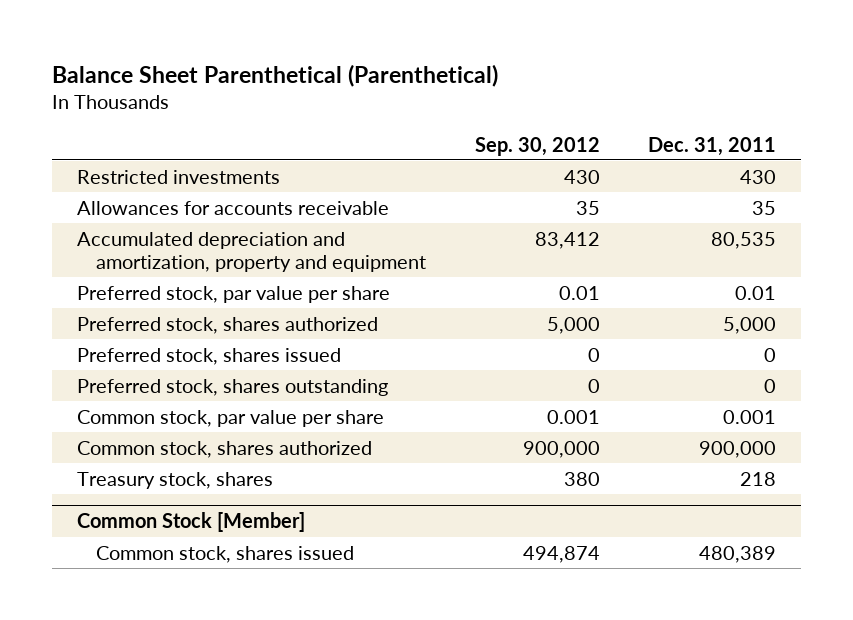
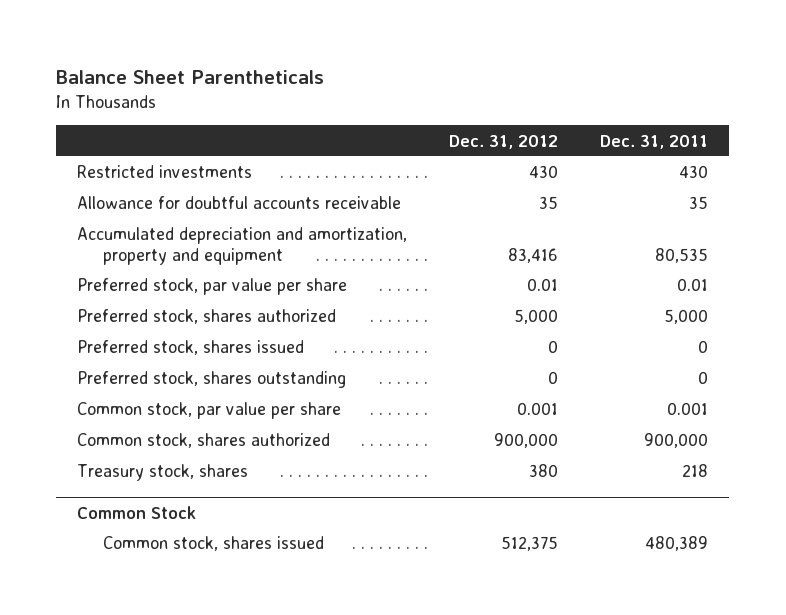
- Balance Sheet Parenthetical (Parenthetical)
+ Balance Sheet Parentheticals
- | Sep. 30, 2012 | Dec. 31, 2011
+ | Dec. 31, 2012 | Dec. 31, 2011
- Allowances for accounts receivable | 35 | 35
+ Allowance for doubtful accounts receivable | 35 | 35
- Common Stock [Member]
+ Common Stock

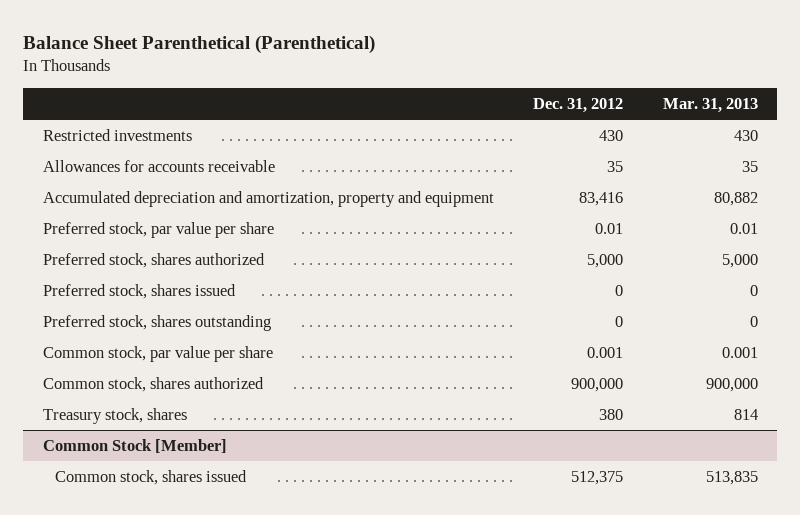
- Balance Sheet Parentheticals
+ Balance Sheet Parenthetical (Parenthetical)
- | Dec. 31, 2012 | Dec. 31, 2011
+ | Dec. 31, 2012 | Mar. 31, 2013
- Allowance for doubtful accounts receivable | 35 | 35
+ Allowances for accounts receivable | 35 | 35
- Common Stock
+ Common Stock [Member]

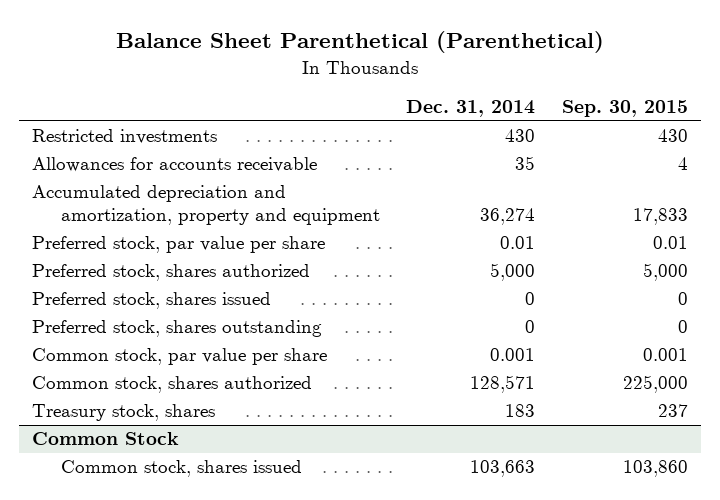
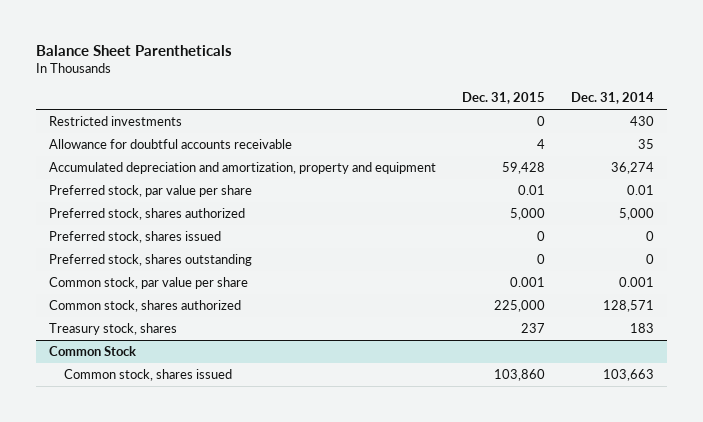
- Balance Sheet Parenthetical (Parenthetical)
+ Balance Sheet Parentheticals
- | Dec. 31, 2014 | Sep. 30, 2015
+ | Dec. 31, 2015 | Dec. 31, 2014
- Allowances for accounts receivable | 35 | 4
+ Allowance for doubtful accounts receivable | 4 | 35

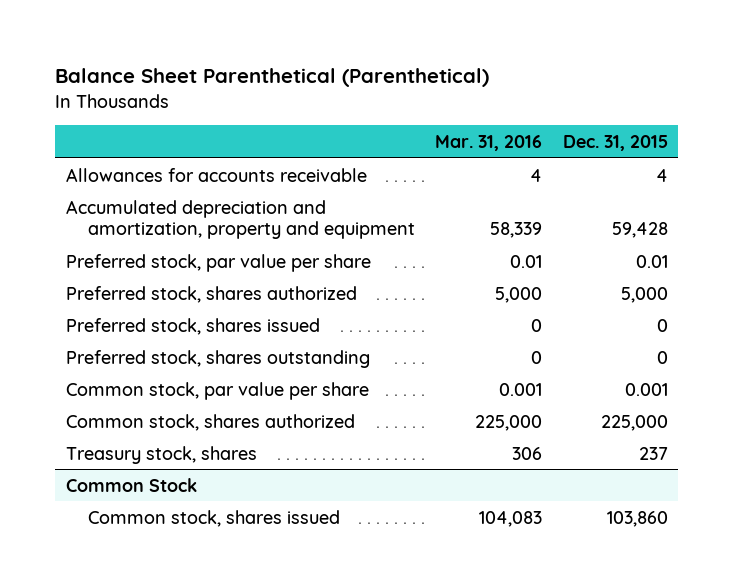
- Balance Sheet Parentheticals
+ Balance Sheet Parenthetical (Parenthetical)
- | Dec. 31, 2015 | Dec. 31, 2014
+ | Mar. 31, 2016 | Dec. 31, 2015
- Restricted investments | 0 | 430
- Allowance for doubtful accounts receivable | 4 | 35
+ Allowances for accounts receivable | 4 | 4

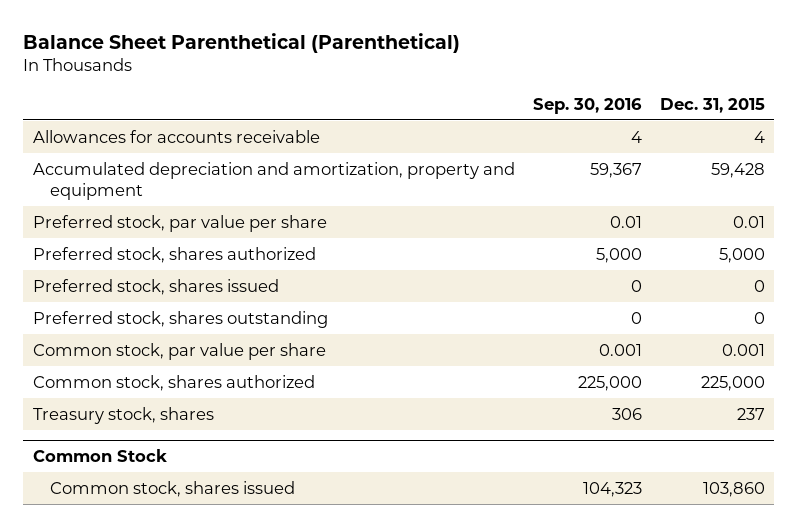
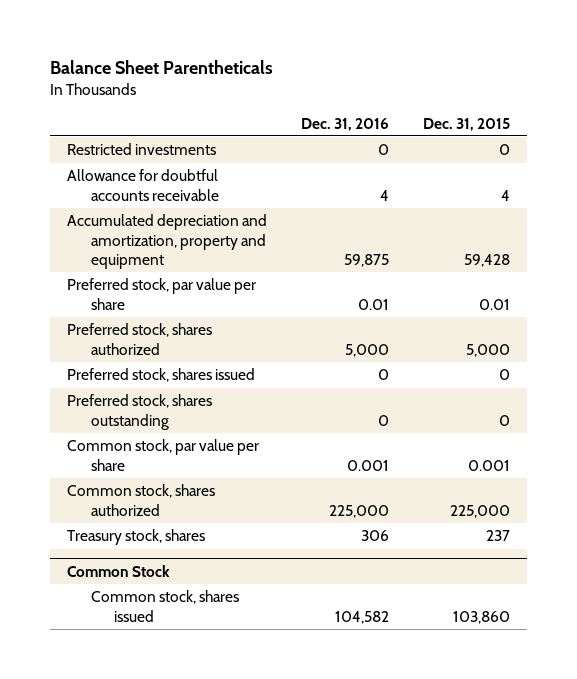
- Balance Sheet Parenthetical (Parenthetical)
+ Balance Sheet Parentheticals
- | Sep. 30, 2016 | Dec. 31, 2015
+ | Dec. 31, 2016 | Dec. 31, 2015
- Allowances for accounts receivable | 4 | 4
+ Restricted investments | 0 | 0
+ Allowance for doubtful accounts receivable | 4 | 4

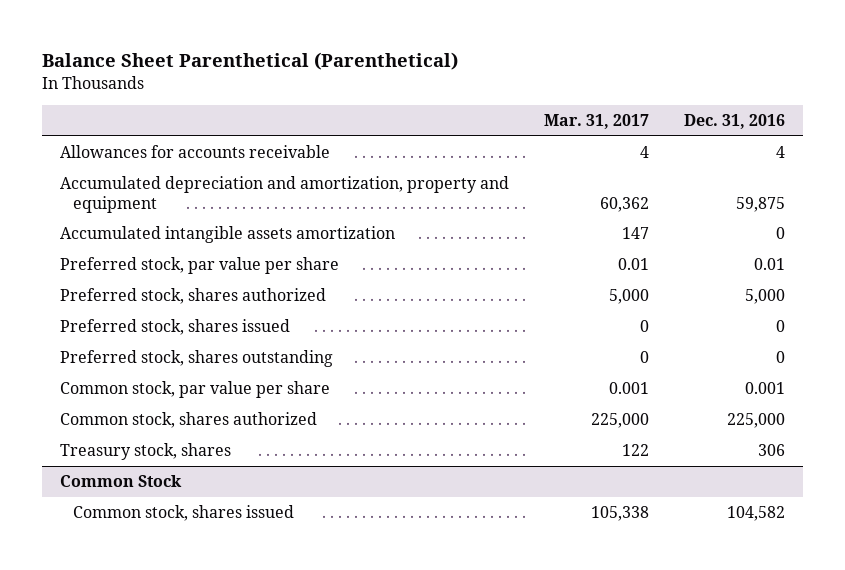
- Balance Sheet Parentheticals
+ Balance Sheet Parenthetical (Parenthetical)
- | Dec. 31, 2016 | Dec. 31, 2015
+ | Mar. 31, 2017 | Dec. 31, 2016
- Restricted investments | 0 | 0
- Allowance for doubtful accounts receivable | 4 | 4
+ Allowances for accounts receivable | 4 | 4
+ Accumulated intangible assets amortization | 147 | 0

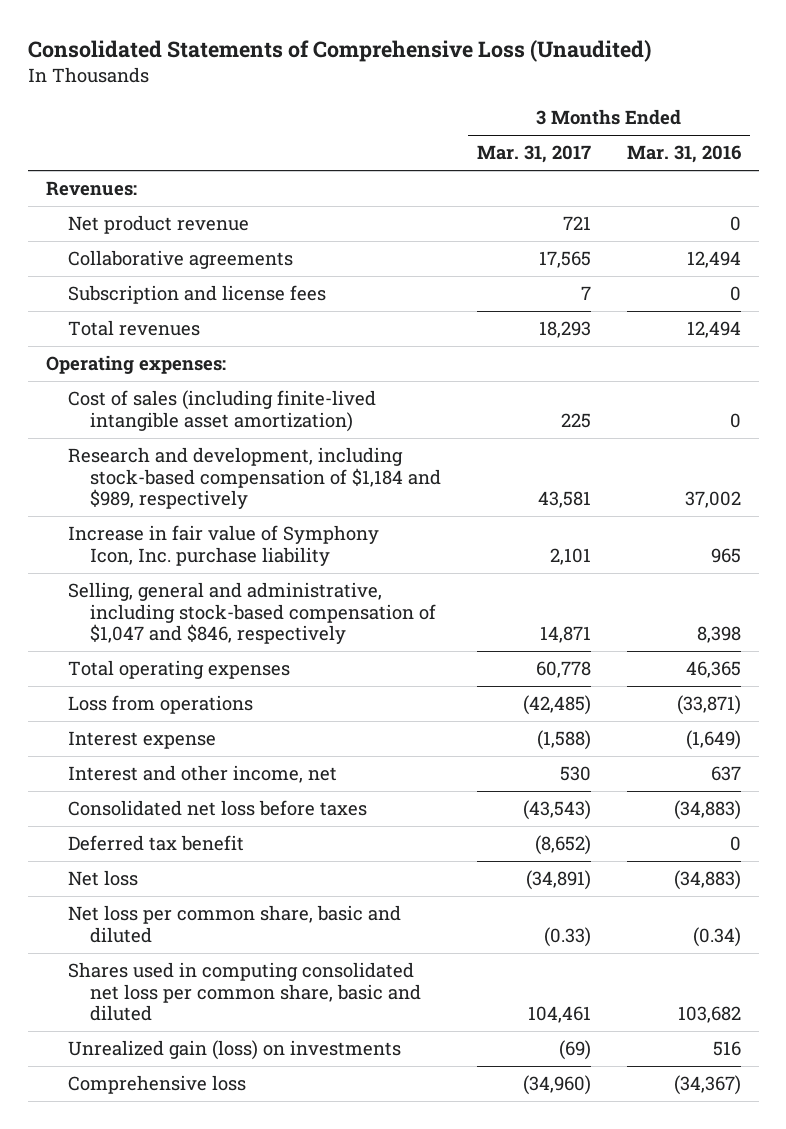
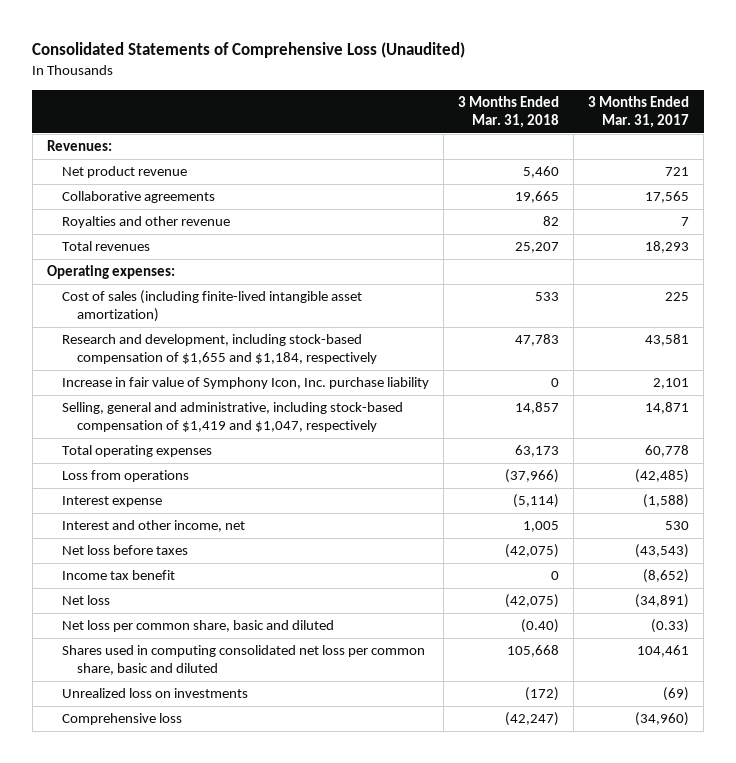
- | 3 Months Ended Mar. 31, 2017 | 3 Months Ended Mar. 31, 2016
+ | 3 Months Ended Mar. 31, 2018 | 3 Months Ended Mar. 31, 2017
- Subscription and license fees | 7 | 0
+ Royalties and other revenue | 82 | 7
- Research and development, including stock-based compensation of $1,184 and $989, respectively | 43,581 | 37,002
+ Research and development, including stock-based compensation of $1,655 and $1,184, respectively | 47,783 | 43,581
- Selling, general and administrative, including stock-based compensation of $1,047 and $846, respectively | 14,871 | 8,398
+ Selling, general and administrative, including stock-based compensation of $1,419 and $1,047, respectively | 14,857 | 14,871
- Consolidated net loss before taxes | (43,543) | (34,883)
- Deferred tax benefit | (8,652) | 0
+ Net loss before taxes | (42,075) | (43,543)
+ Income tax benefit | 0 | (8,652)
- Unrealized gain (loss) on investments | (69) | 516
+ Unrealized loss on investments | (172) | (69)

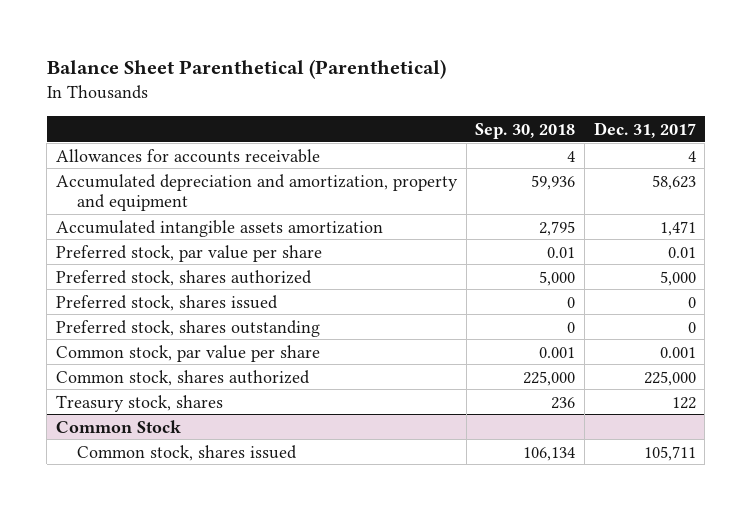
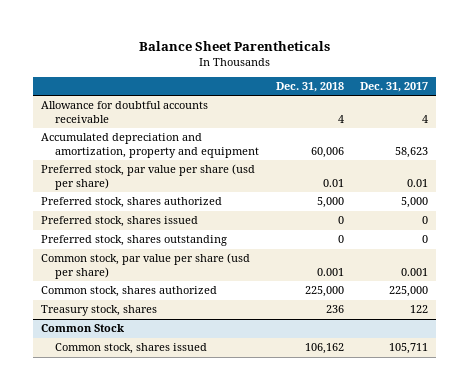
- Balance Sheet Parenthetical (Parenthetical)
+ Balance Sheet Parentheticals
- | Sep. 30, 2018 | Dec. 31, 2017
+ | Dec. 31, 2018 | Dec. 31, 2017
- Allowances for accounts receivable | 4 | 4
+ Allowance for doubtful accounts receivable | 4 | 4
- Accumulated intangible assets amortization | 2,795 | 1,471
- Preferred stock, par value per share | 0.01 | 0.01
+ Preferred stock, par value per share (usd per share) | 0.01 | 0.01
- Common stock, par value per share | 0.001 | 0.001
+ Common stock, par value per share (usd per share) | 0.001 | 0.001

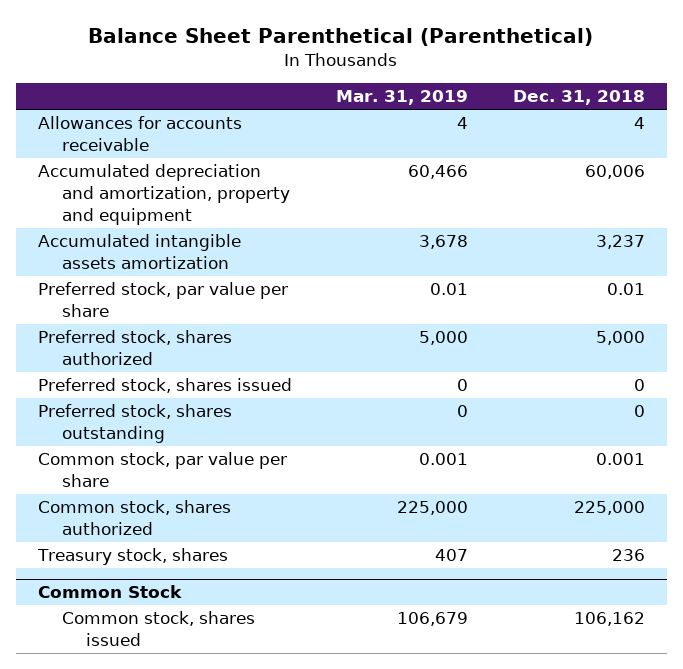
- Balance Sheet Parentheticals
+ Balance Sheet Parenthetical (Parenthetical)
- | Dec. 31, 2018 | Dec. 31, 2017
+ | Mar. 31, 2019 | Dec. 31, 2018
- Allowance for doubtful accounts receivable | 4 | 4
+ Allowances for accounts receivable | 4 | 4
- Preferred stock, par value per share (usd per share) | 0.01 | 0.01
+ Accumulated intangible assets amortization | 3,678 | 3,237
+ Preferred stock, par value per share | 0.01 | 0.01
- Common stock, par value per share (usd per share) | 0.001 | 0.001
+ Common stock, par value per share | 0.001 | 0.001

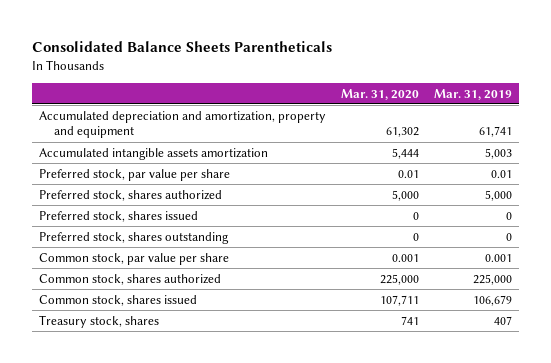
- Balance Sheet Parenthetical (Parenthetical)
+ Consolidated Balance Sheets Parentheticals
- | Mar. 31, 2019 | Dec. 31, 2018
+ | Mar. 31, 2020 | Mar. 31, 2019
- Allowances for accounts receivable | 4 | 4
- Accumulated depreciation and amortization, property and equipment | 60,466 | 60,006
- Accumulated intangible assets amortization | 3,678 | 3,237
+ Accumulated depreciation and amortization, property and equipment | 61,302 | 61,741
+ Accumulated intangible assets amortization | 5,444 | 5,003
- Common Stock
moved down: Treasury stock, shares | 741 | 407

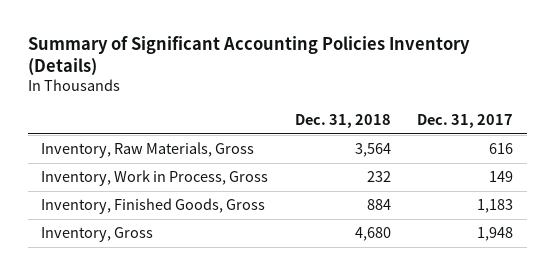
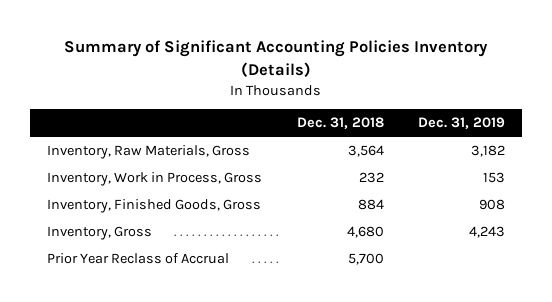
- | Dec. 31, 2018 | Dec. 31, 2017
+ | Dec. 31, 2018 | Dec. 31, 2019
+ Prior Year Reclass of Accrual | 5,700 |

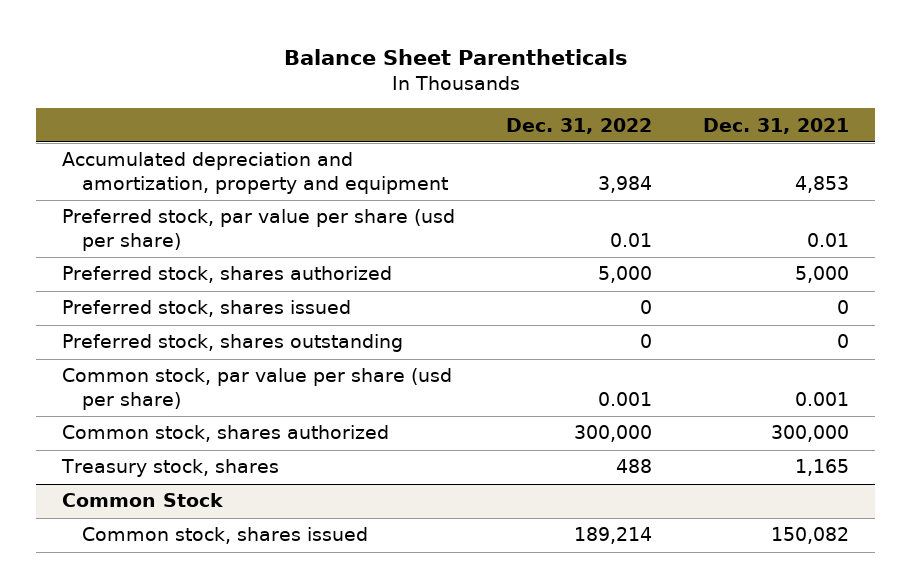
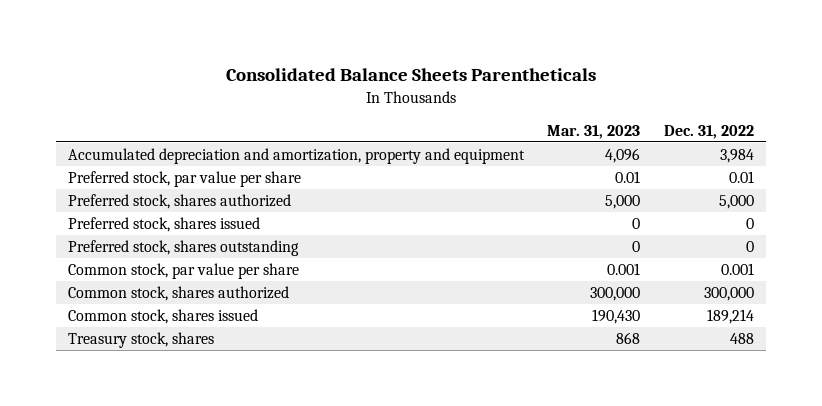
- Balance Sheet Parentheticals
+ Consolidated Balance Sheets Parentheticals
- | Dec. 31, 2022 | Dec. 31, 2021
+ | Mar. 31, 2023 | Dec. 31, 2022
- Preferred stock, par value per share (usd per share) | 0.01 | 0.01
+ Preferred stock, par value per share | 0.01 | 0.01
- Common stock, par value per share (usd per share) | 0.001 | 0.001
+ Common stock, par value per share | 0.001 | 0.001
- Common Stock
moved down: Treasury stock, shares | 868 | 488

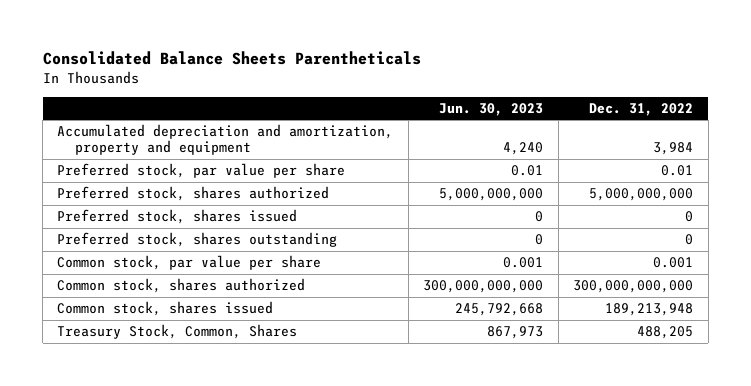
- | Mar. 31, 2023 | Dec. 31, 2022
+ | Jun. 30, 2023 | Dec. 31, 2022
- Preferred stock, shares authorized | 5,000 | 5,000
+ Preferred stock, shares authorized | 5,000,000,000 | 5,000,000,000
- Common stock, shares authorized | 300,000 | 300,000
- Common stock, shares issued | 190,430 | 189,214
- Treasury stock, shares | 868 | 488
+ Common stock, shares authorized | 300,000,000,000 | 300,000,000,000
+ Common stock, shares issued | 245,792,668 | 189,213,948
+ Treasury Stock, Common, Shares | 867,973 | 488,205

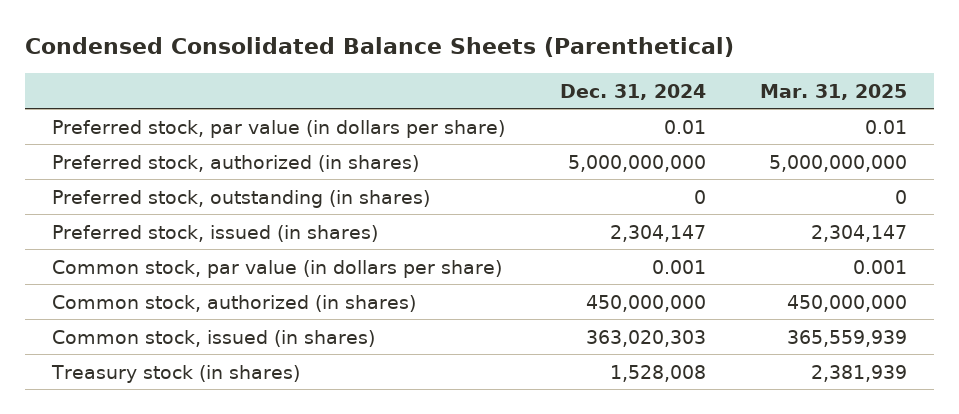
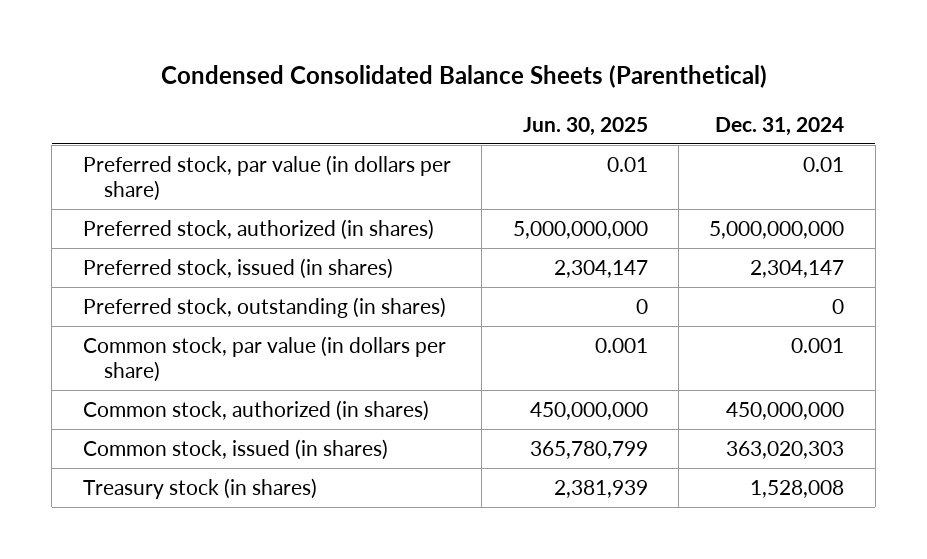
- | Dec. 31, 2024 | Mar. 31, 2025
+ | Jun. 30, 2025 | Dec. 31, 2024
moved down: Preferred stock, outstanding (in shares) | 0 | 0

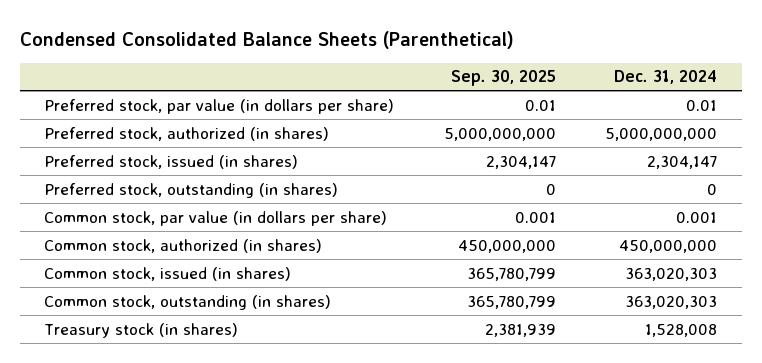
- | Jun. 30, 2025 | Dec. 31, 2024
+ | Sep. 30, 2025 | Dec. 31, 2024
+ Common stock, outstanding (in shares) | 365,780,799 | 363,020,303

